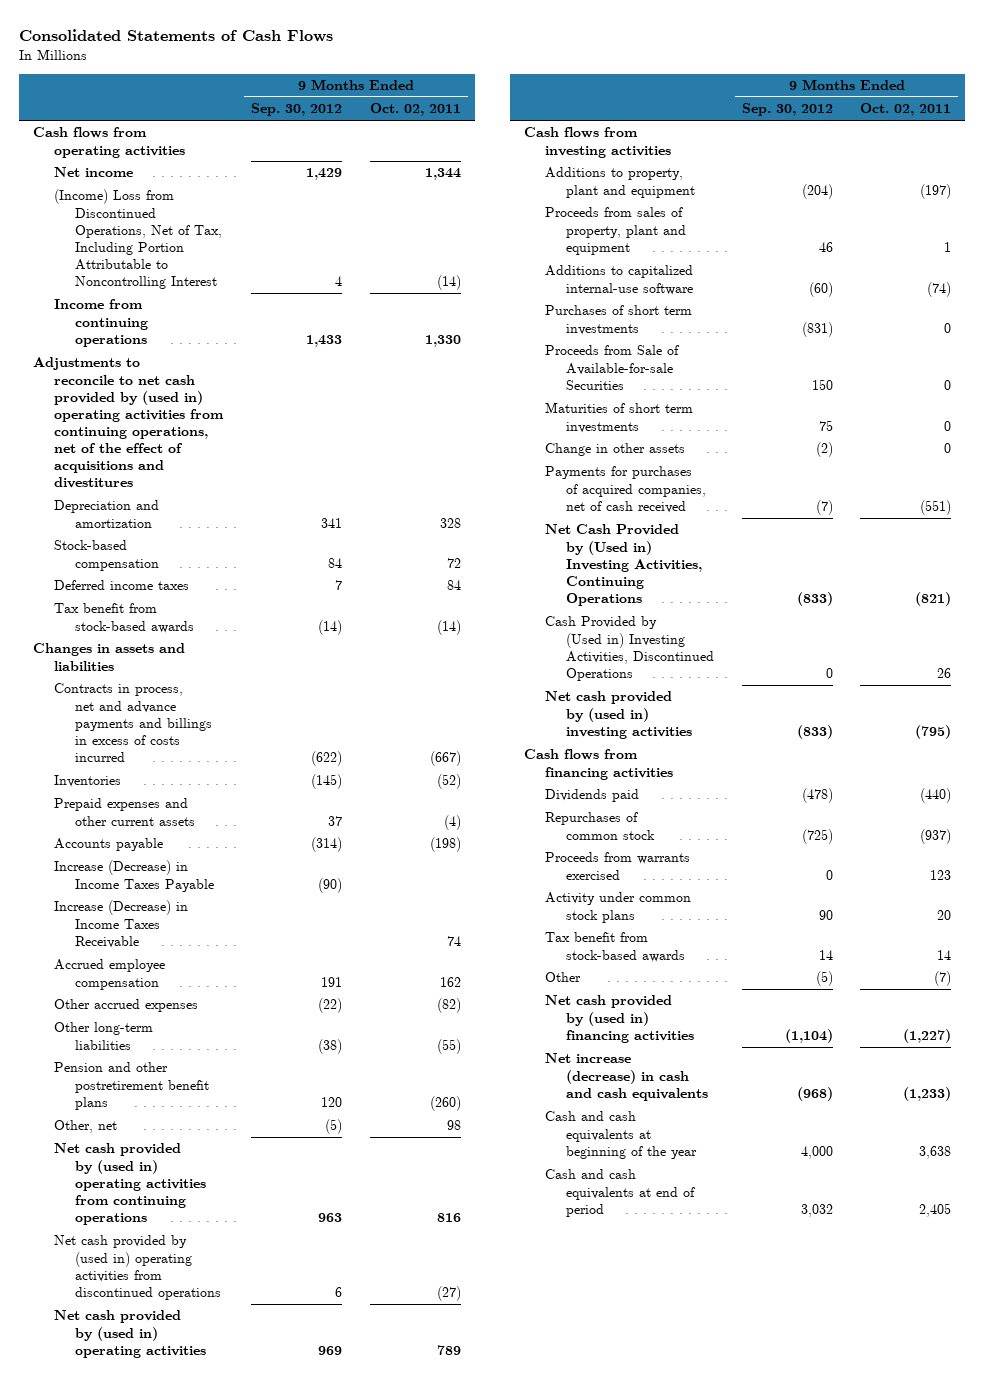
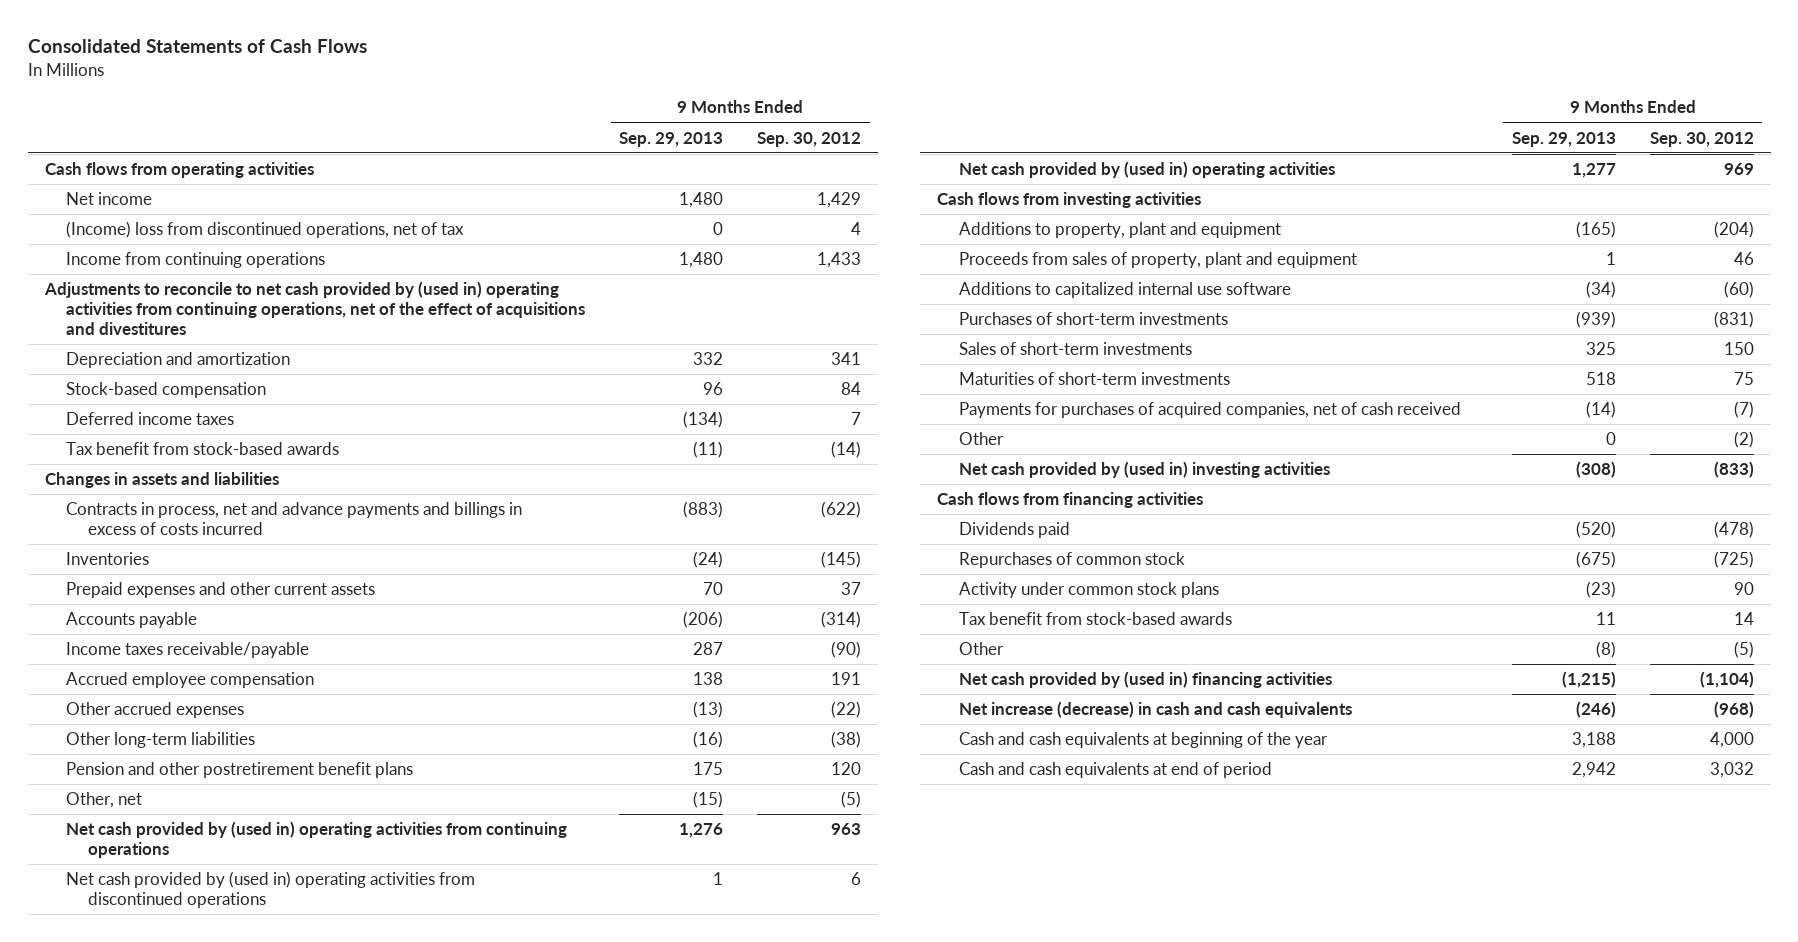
- | 9 Months Ended Sep. 30, 2012 | 9 Months Ended Oct. 02, 2011
+ | 9 Months Ended Sep. 29, 2013 | 9 Months Ended Sep. 30, 2012
- (Income) Loss from Discontinued Operations, Net of Tax, Including Portion Attributable to Noncontrolling Interest | 4 | (14)
+ (Income) loss from discontinued operations, net of tax | 0 | 4
- Increase (Decrease) in Income Taxes Payable | (90) |
- Increase (Decrease) in Income Taxes Receivable | | 74
+ Income taxes receivable/payable | 287 | (90)
- Additions to capitalized internal-use software | (60) | (74)
- Purchases of short term investments | (831) | 0
- Proceeds from Sale of Available-for-sale Securities | 150 | 0
- Maturities of short term investments | 75 | 0
- Change in other assets | (2) | 0
+ Additions to capitalized internal use software | (34) | (60)
+ Purchases of short-term investments | (939) | (831)
+ Sales of short-term investments | 325 | 150
+ Maturities of short-term investments | 518 | 75
- Net Cash Provided by (Used in) Investing Activities, Continuing Operations | (833) | (821)
- Cash Provided by (Used in) Investing Activities, Discontinued Operations | 0 | 26
+ Other | 0 | (2)
- Proceeds from warrants exercised | 0 | 123

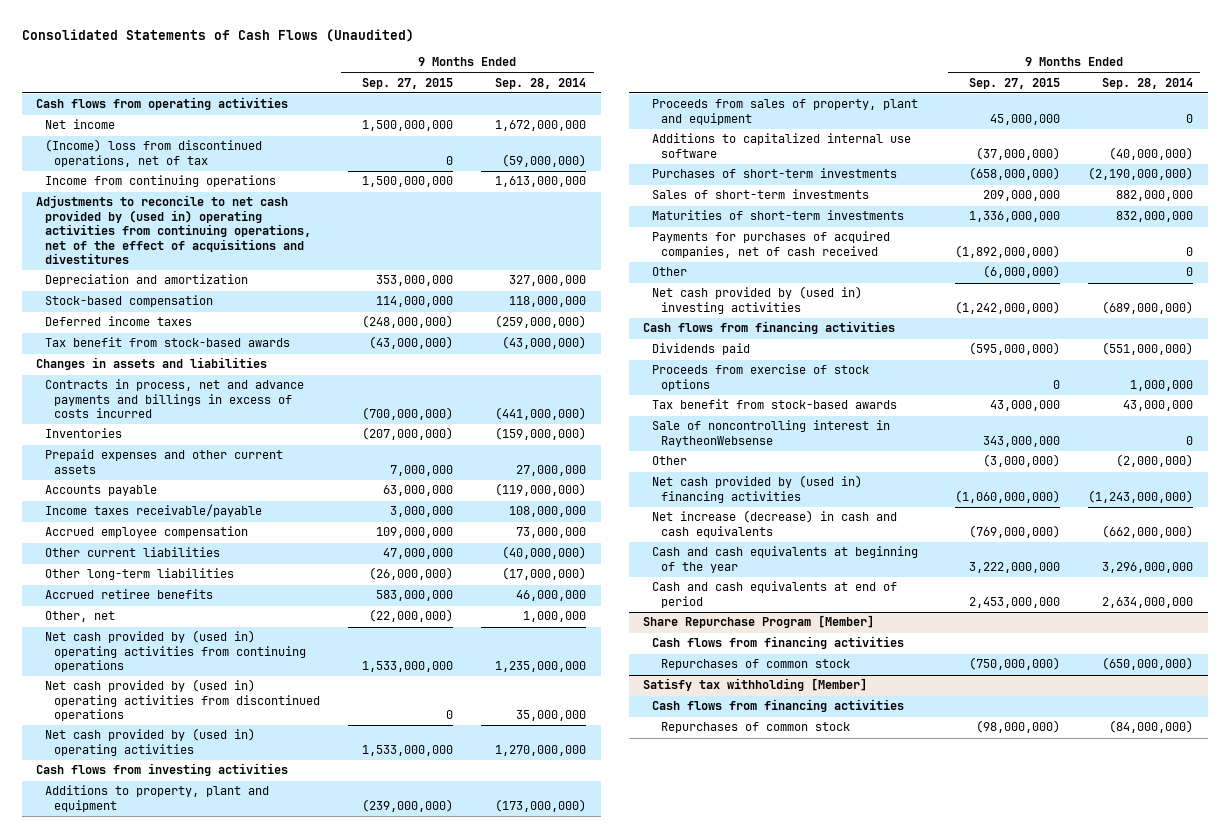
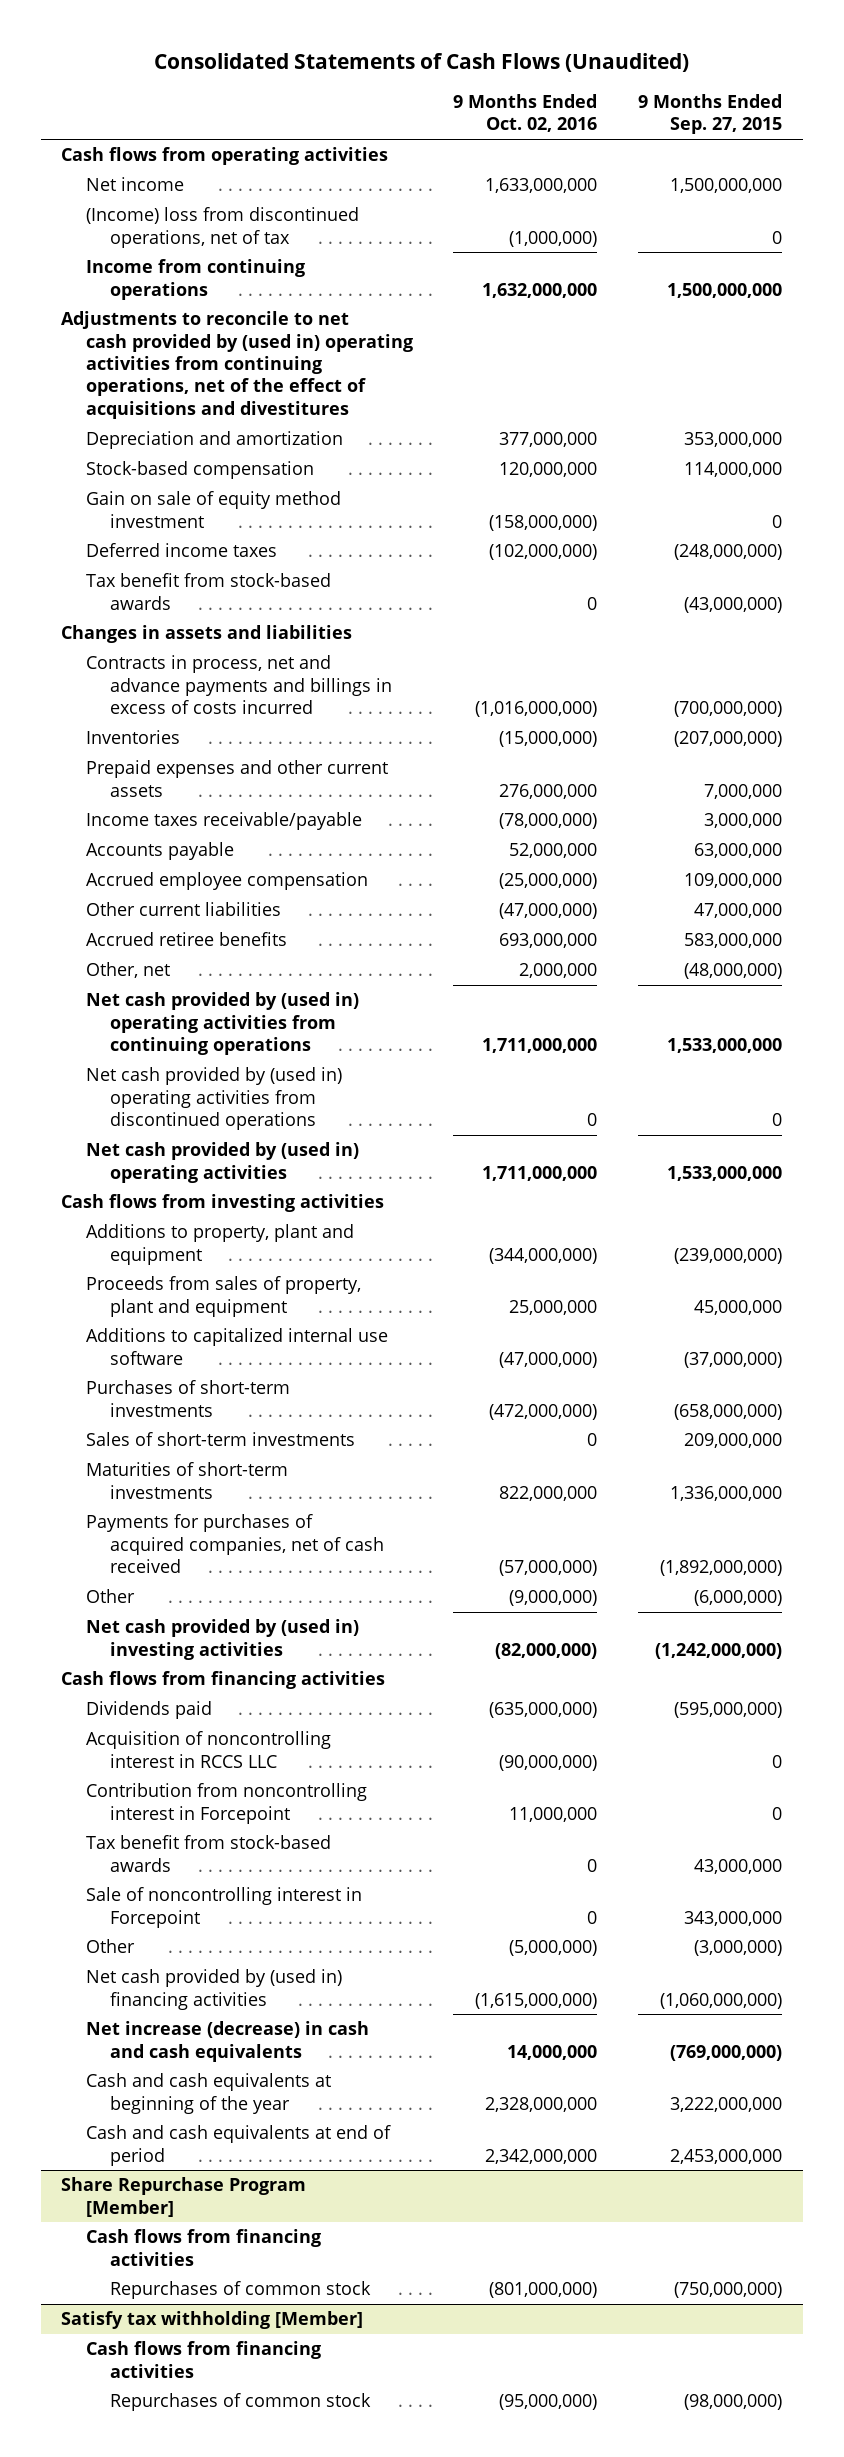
- | 9 Months Ended Sep. 27, 2015 | 9 Months Ended Sep. 28, 2014
+ | 9 Months Ended Oct. 02, 2016 | 9 Months Ended Sep. 27, 2015
+ Gain on sale of equity method investment | (158,000,000) | 0
moved down: Accounts payable | 52,000,000 | 63,000,000
- Other long-term liabilities | (26,000,000) | (17,000,000)
- Other, net | (22,000,000) | 1,000,000
+ Other, net | 2,000,000 | (48,000,000)
- Proceeds from exercise of stock options | 0 | 1,000,000
+ Acquisition of noncontrolling interest in RCCS LLC | (90,000,000) | 0
+ Contribution from noncontrolling interest in Forcepoint | 11,000,000 | 0
- Sale of noncontrolling interest in RaytheonWebsense | 343,000,000 | 0
+ Sale of noncontrolling interest in Forcepoint | 0 | 343,000,000

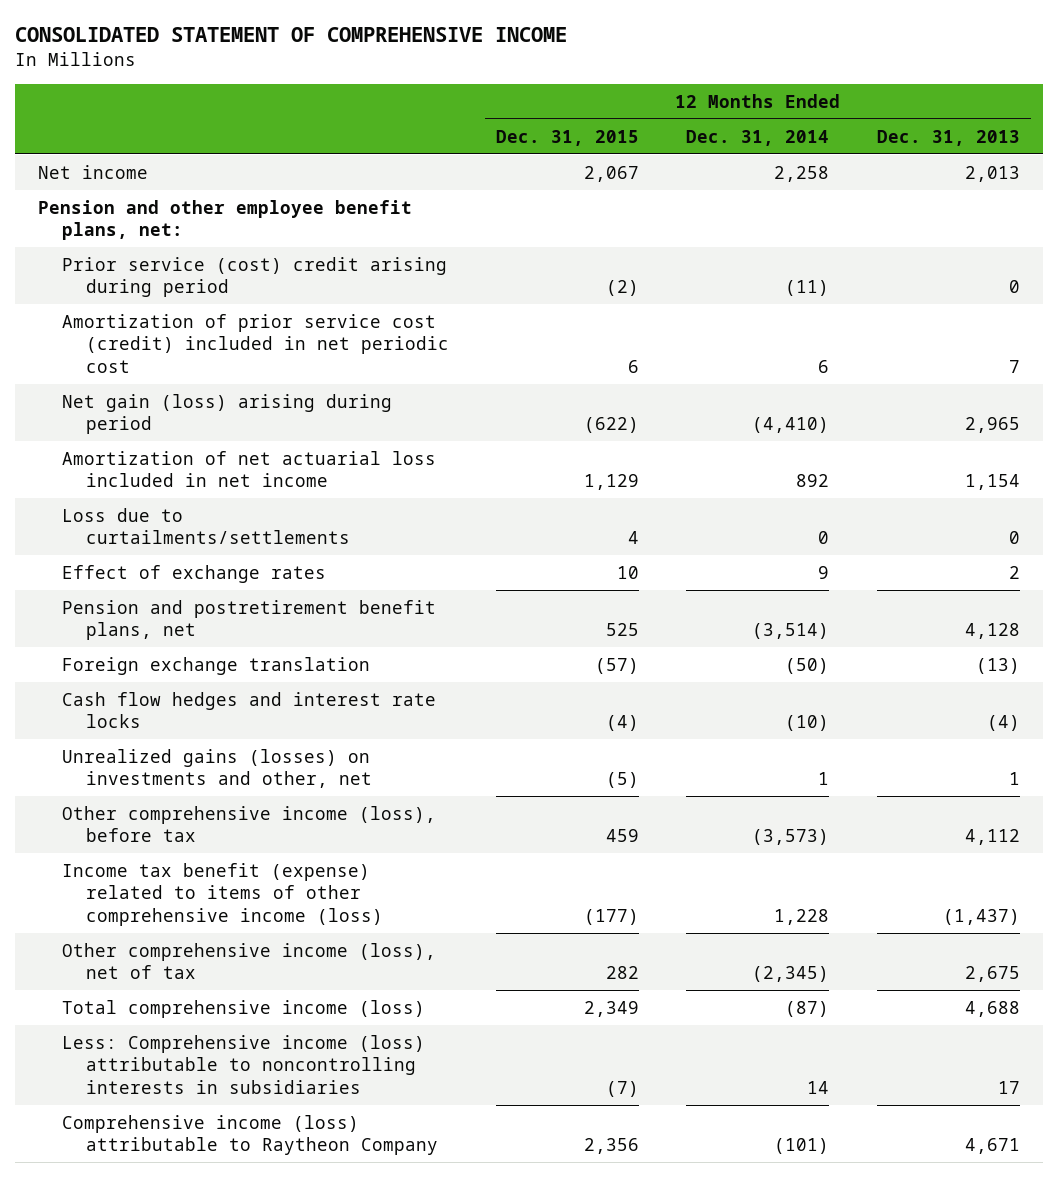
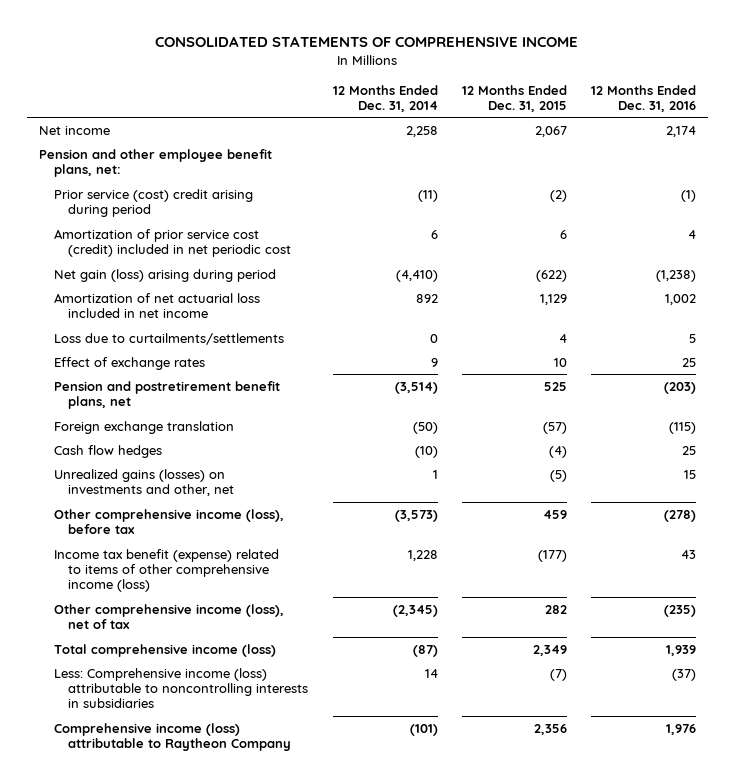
- CONSOLIDATED STATEMENT OF COMPREHENSIVE INCOME
+ CONSOLIDATED STATEMENTS OF COMPREHENSIVE INCOME
- | 12 Months Ended Dec. 31, 2015 | 12 Months Ended Dec. 31, 2014 | 12 Months Ended Dec. 31, 2013
+ | 12 Months Ended Dec. 31, 2014 | 12 Months Ended Dec. 31, 2015 | 12 Months Ended Dec. 31, 2016
- Cash flow hedges and interest rate locks | (4) | (10) | (4)
+ Cash flow hedges | (10) | (4) | 25

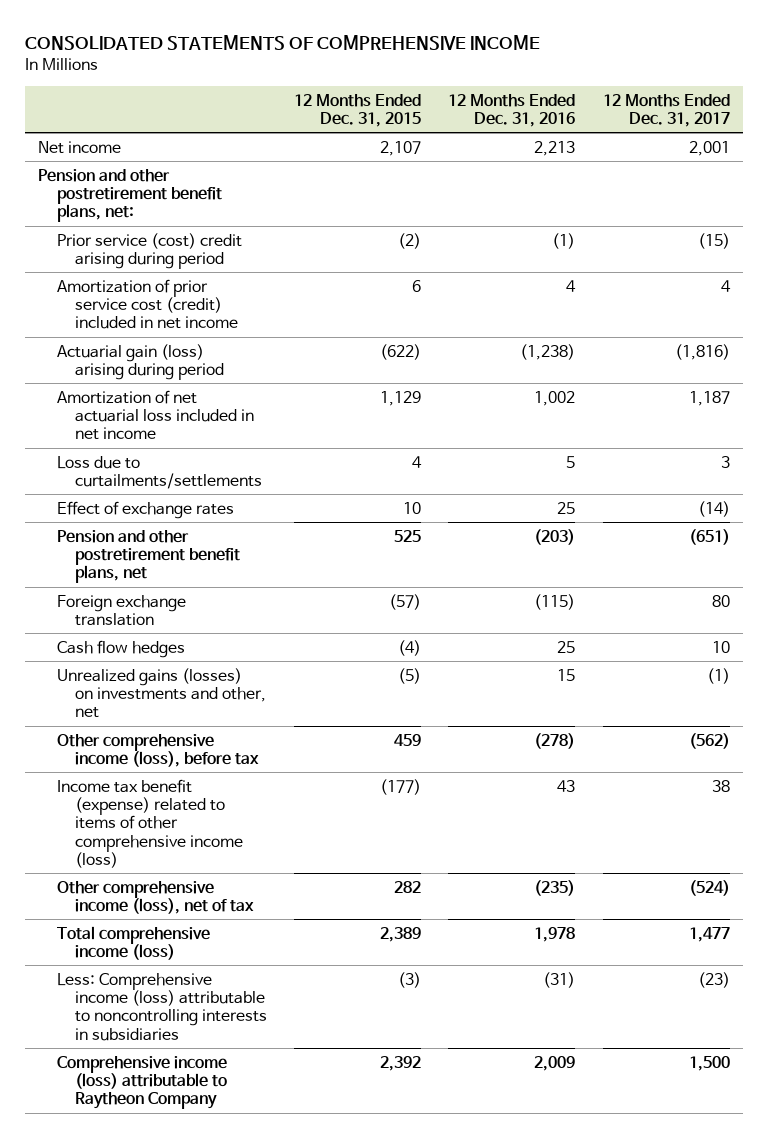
- | 12 Months Ended Dec. 31, 2014 | 12 Months Ended Dec. 31, 2015 | 12 Months Ended Dec. 31, 2016
+ | 12 Months Ended Dec. 31, 2015 | 12 Months Ended Dec. 31, 2016 | 12 Months Ended Dec. 31, 2017
- Net income | 2,258 | 2,067 | 2,174
- Pension and other employee benefit plans, net:
+ Net income | 2,107 | 2,213 | 2,001
+ Pension and other postretirement benefit plans, net:
- Amortization of prior service cost (credit) included in net periodic cost | 6 | 6 | 4
- Net gain (loss) arising during period | (4,410) | (622) | (1,238)
+ Amortization of prior service cost (credit) included in net income | 6 | 4 | 4
+ Actuarial gain (loss) arising during period | (622) | (1,238) | (1,816)
- Pension and postretirement benefit plans, net | (3,514) | 525 | (203)
+ Pension and other postretirement benefit plans, net | 525 | (203) | (651)
- Total comprehensive income (loss) | (87) | 2,349 | 1,939
- Less: Comprehensive income (loss) attributable to noncontrolling interests in subsidiaries | 14 | (7) | (37)
- Comprehensive income (loss) attributable to Raytheon Company | (101) | 2,356 | 1,976
+ Total comprehensive income (loss) | 2,389 | 1,978 | 1,477
+ Less: Comprehensive income (loss) attributable to noncontrolling interests in subsidiaries | (3) | (31) | (23)
+ Comprehensive income (loss) attributable to Raytheon Company | 2,392 | 2,009 | 1,500

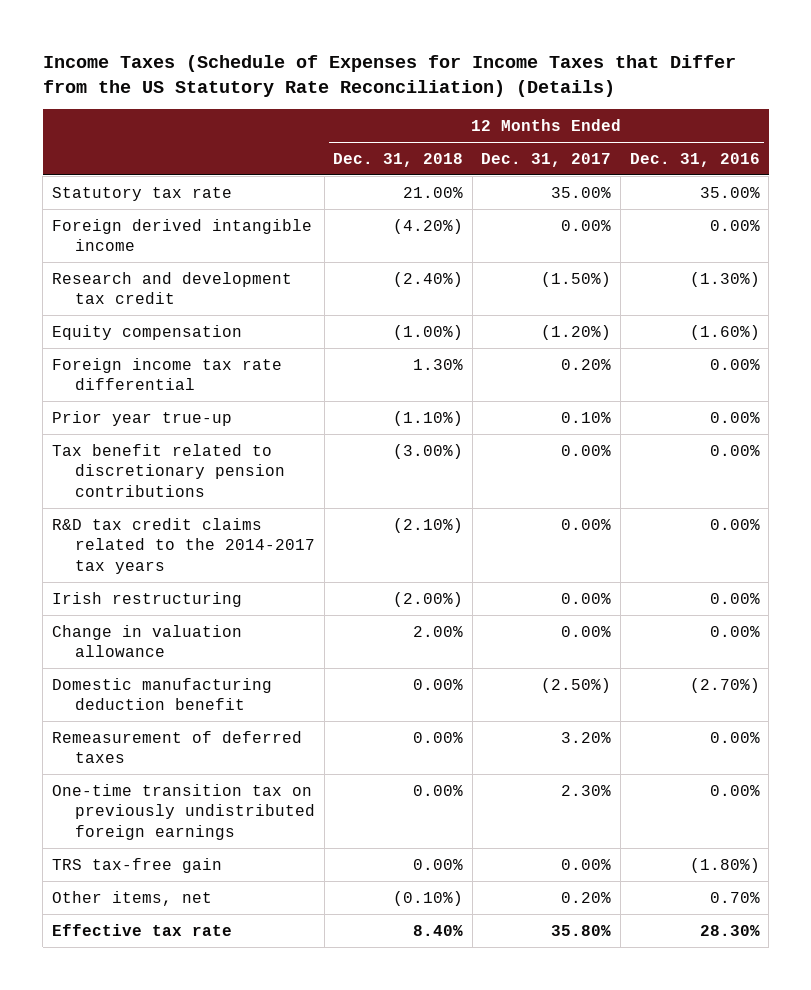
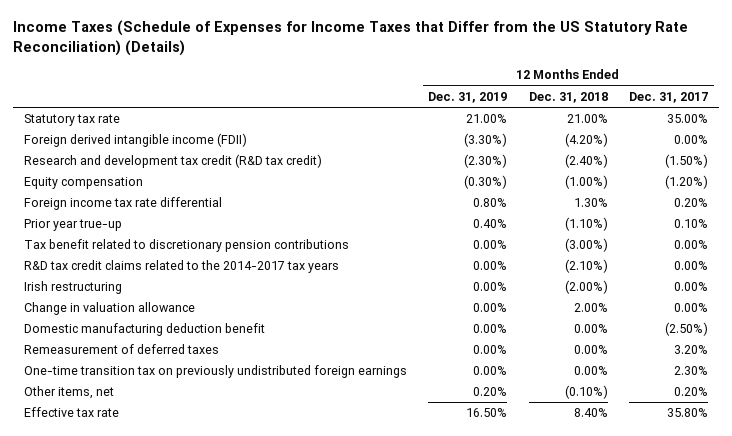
- | 12 Months Ended Dec. 31, 2018 | 12 Months Ended Dec. 31, 2017 | 12 Months Ended Dec. 31, 2016
+ | 12 Months Ended Dec. 31, 2019 | 12 Months Ended Dec. 31, 2018 | 12 Months Ended Dec. 31, 2017
- Foreign derived intangible income | (4.20%) | 0.00% | 0.00%
- Research and development tax credit | (2.40%) | (1.50%) | (1.30%)
+ Foreign derived intangible income (FDII) | (3.30%) | (4.20%) | 0.00%
+ Research and development tax credit (R&D tax credit) | (2.30%) | (2.40%) | (1.50%)
- TRS tax-free gain | 0.00% | 0.00% | (1.80%)

